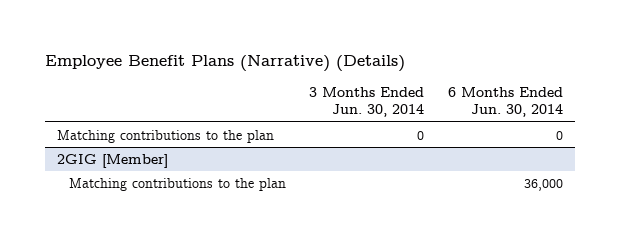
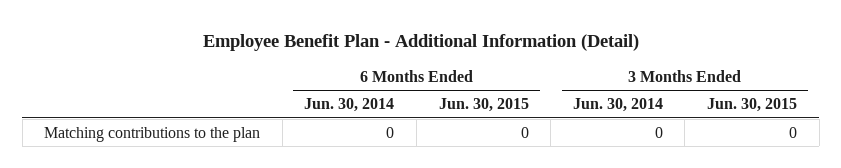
- Employee Benefit Plans (Narrative) (Details)
+ Employee Benefit Plan - Additional Information (Detail)
- | 3 Months Ended Jun. 30, 2014 | 6 Months Ended Jun. 30, 2014
+ | 6 Months Ended Jun. 30, 2014 | 6 Months Ended Jun. 30, 2015 | 3 Months Ended Jun. 30, 2014 | 3 Months Ended Jun. 30, 2015
- 2GIG [Member]
- Matching contributions to the plan | | 36,000

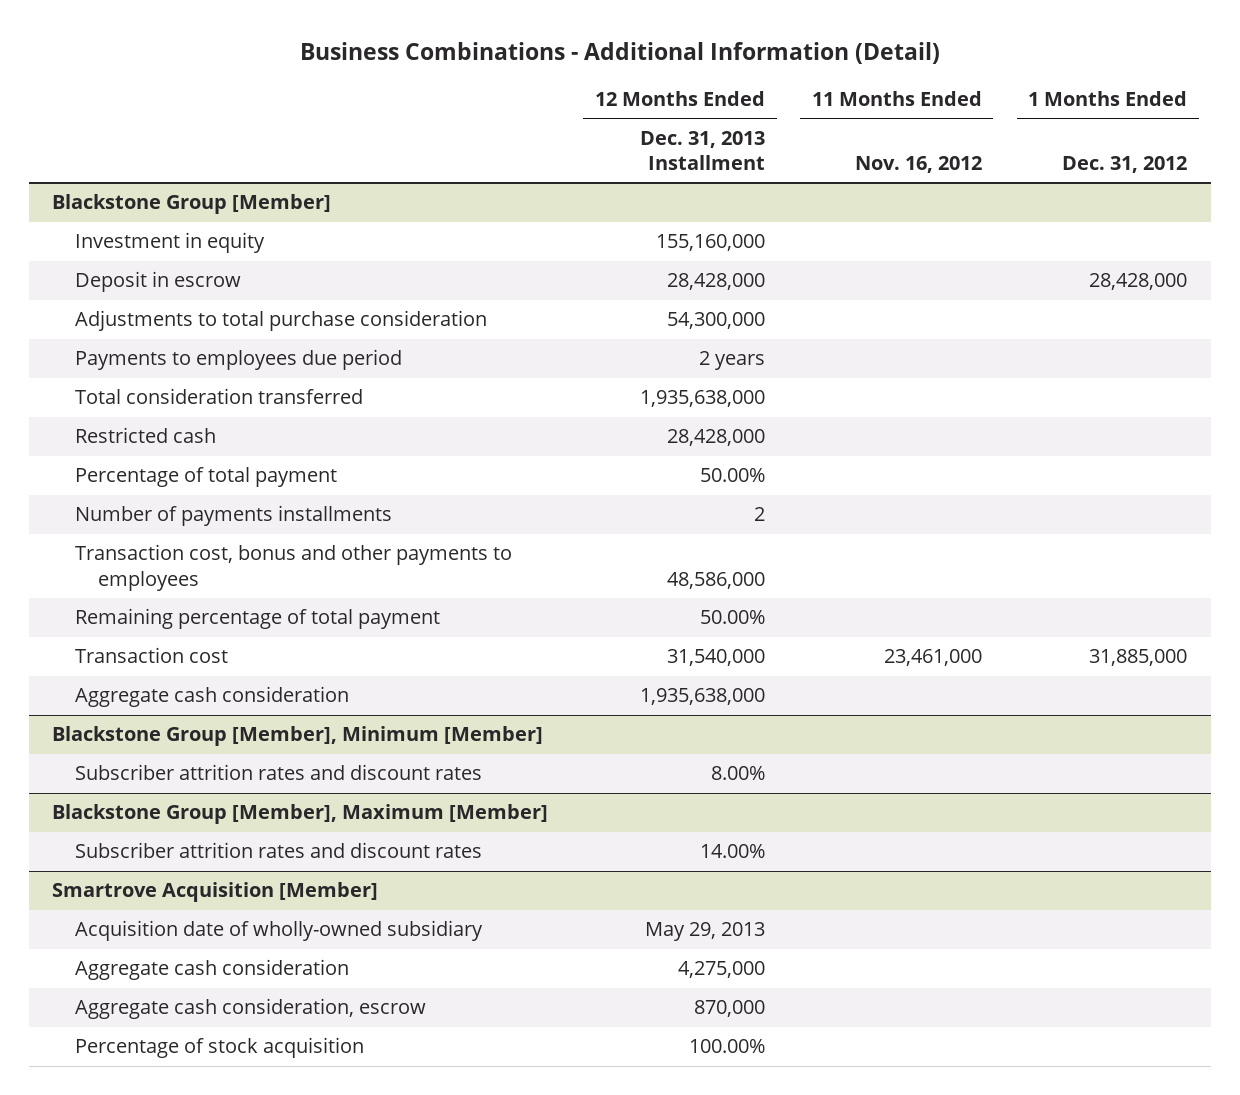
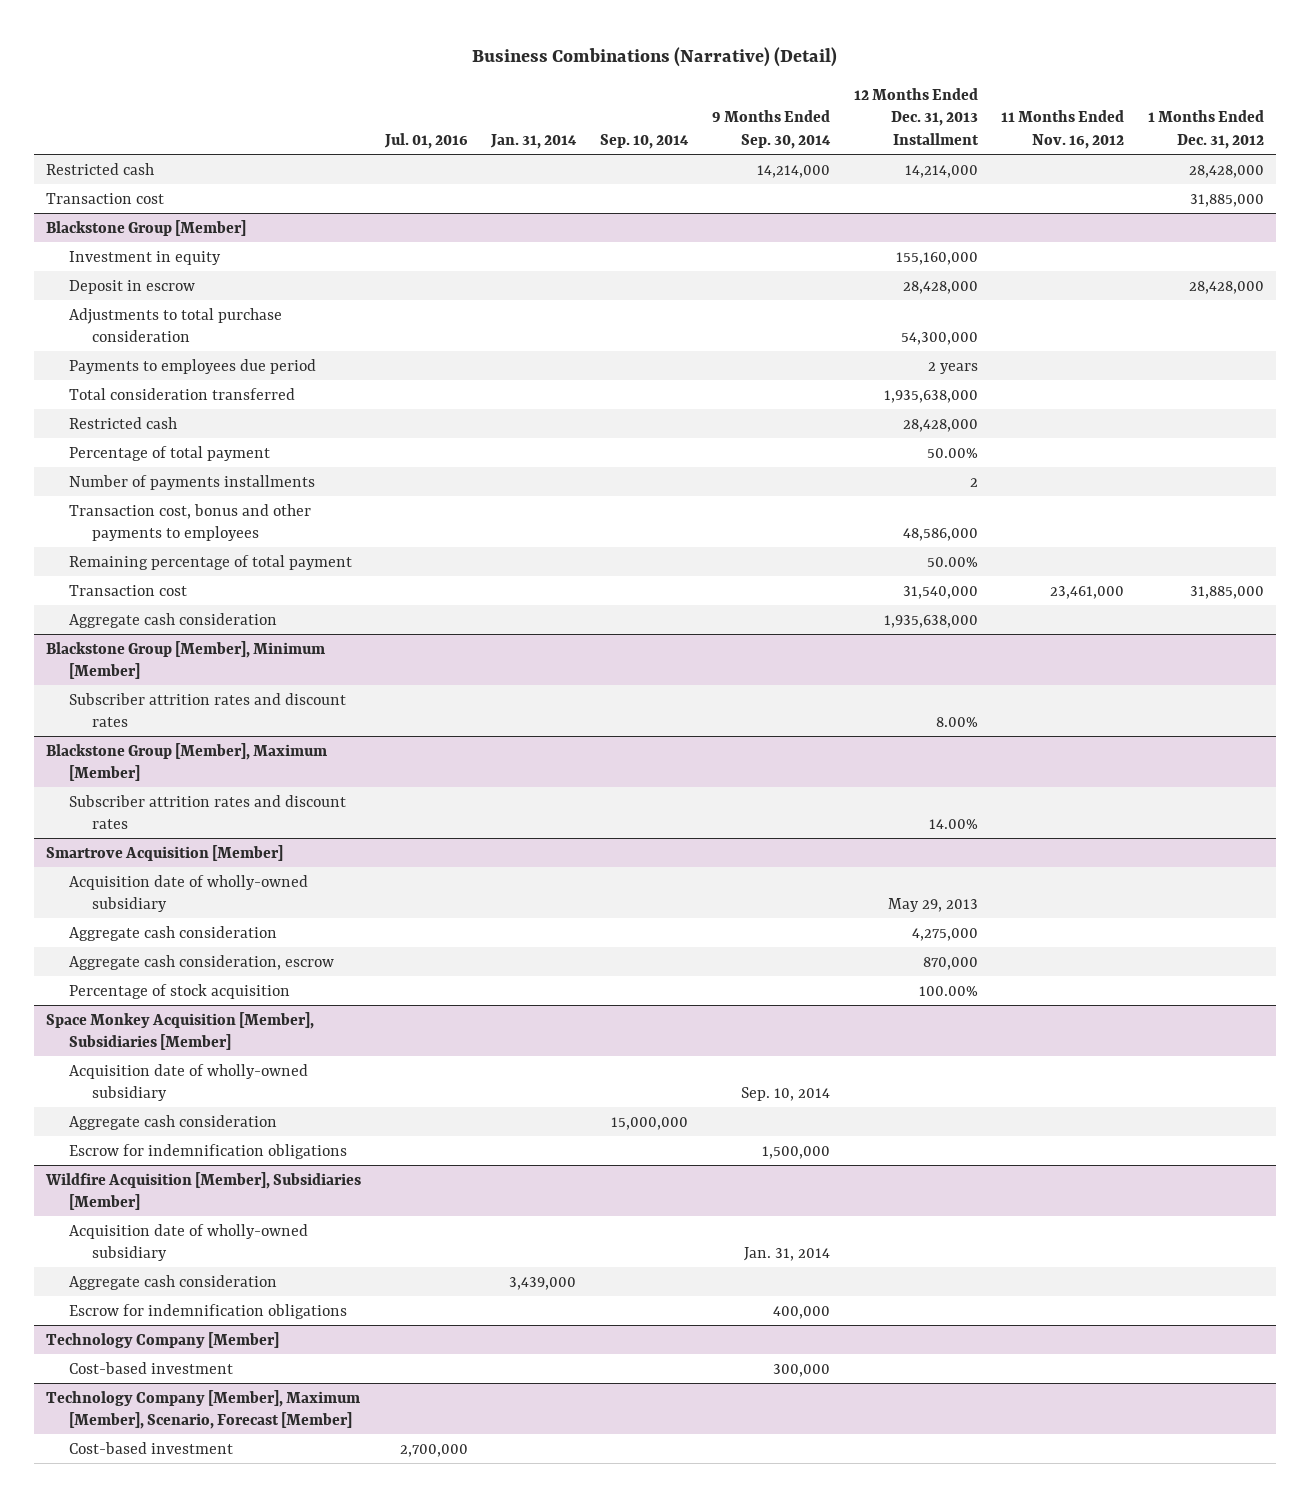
- Business Combinations - Additional Information (Detail)
+ Business Combinations (Narrative) (Detail)
- | 12 Months Ended Dec. 31, 2013 Installment | 11 Months Ended Nov. 16, 2012 | 1 Months Ended Dec. 31, 2012
+ | Jul. 01, 2016 | Jan. 31, 2014 | Sep. 10, 2014 | 9 Months Ended Sep. 30, 2014 | 12 Months Ended Dec. 31, 2013 Installment | 11 Months Ended Nov. 16, 2012 | 1 Months Ended Dec. 31, 2012
+ Restricted cash | | | | 14,214,000 | 14,214,000 | | 28,428,000
+ Transaction cost | | | | | | | 31,885,000
+ Space Monkey Acquisition [Member], Subsidiaries [Member]
+ Acquisition date of wholly-owned subsidiary | | | | Sep. 10, 2014 | | |
+ Aggregate cash consideration | | | 15,000,000 | | | |
+ Escrow for indemnification obligations | | | | 1,500,000 | | |
+ Wildfire Acquisition [Member], Subsidiaries [Member]
+ Acquisition date of wholly-owned subsidiary | | | | Jan. 31, 2014 | | |
+ Aggregate cash consideration | | 3,439,000 | | | | |
+ Escrow for indemnification obligations | | | | 400,000 | | |
+ Technology Company [Member]
+ Cost-based investment | | | | 300,000 | | |
+ Technology Company [Member], Maximum [Member], Scenario, Forecast [Member]
+ Cost-based investment | 2,700,000 | | | | | |

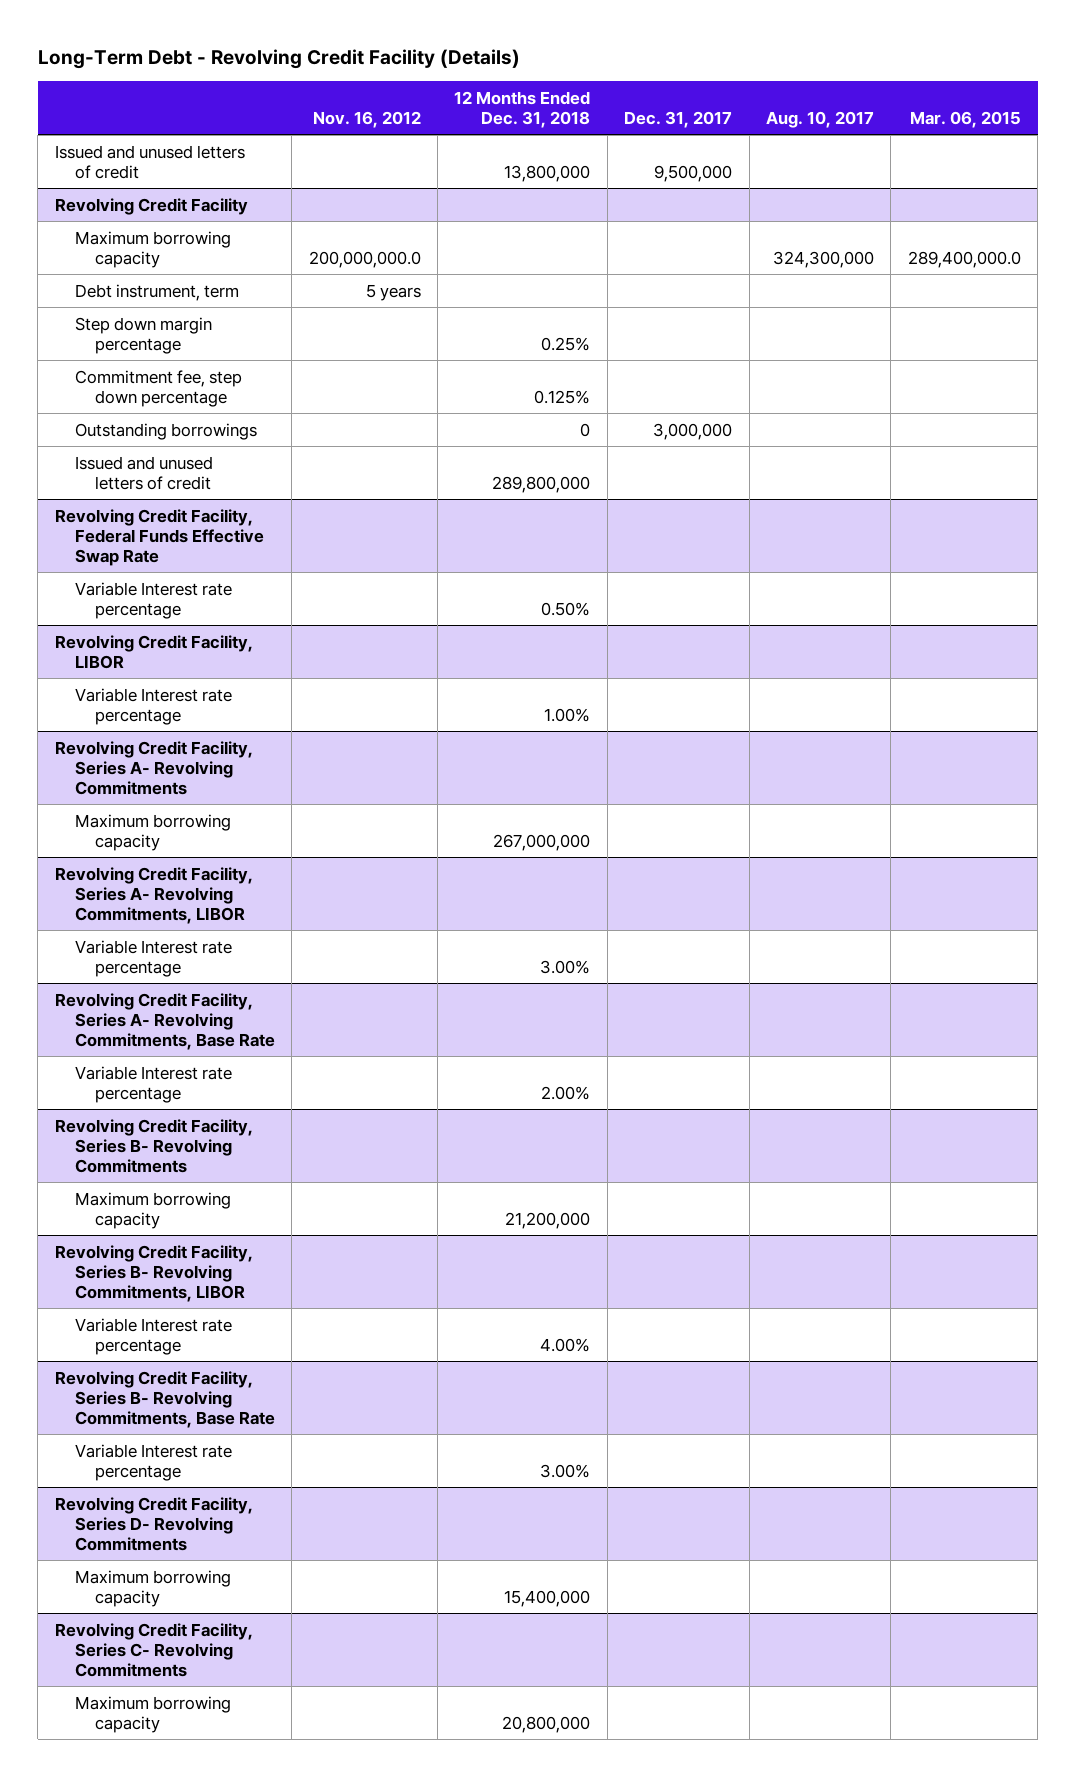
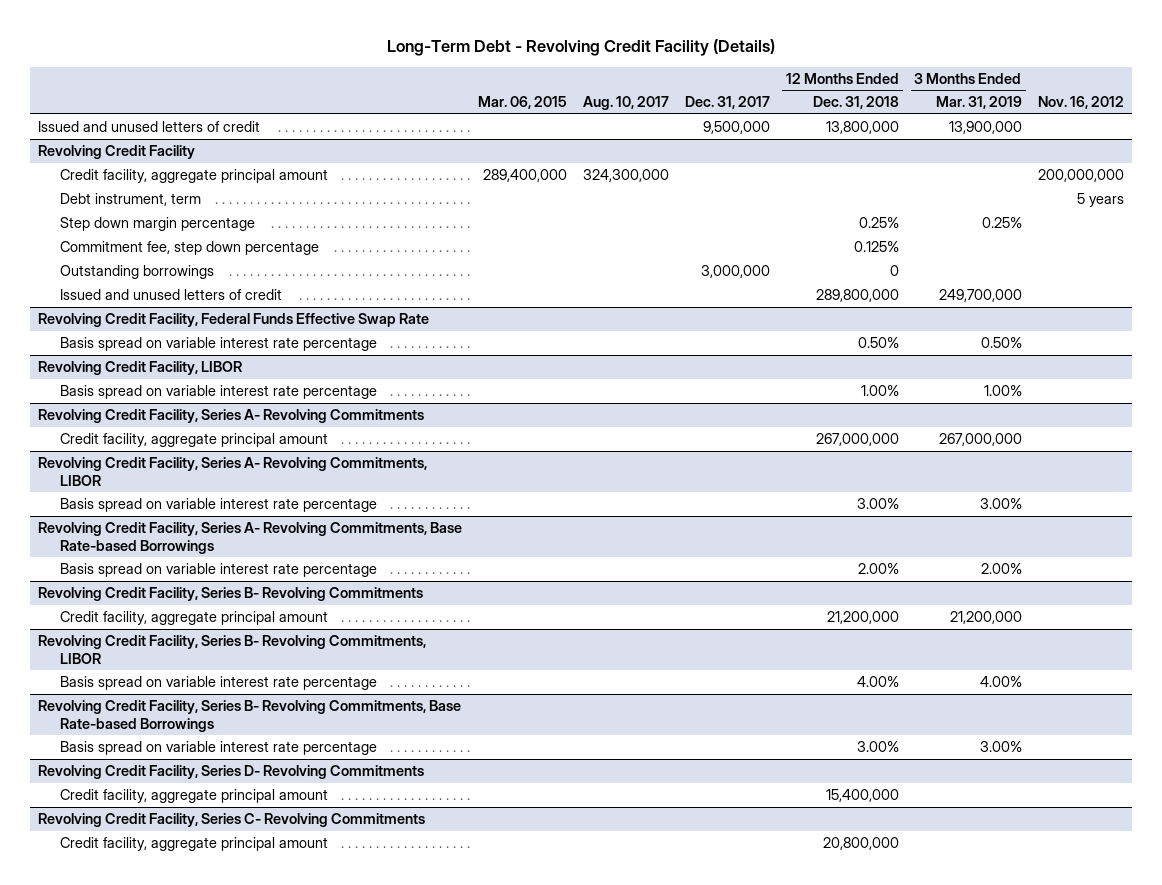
- | Nov. 16, 2012 | 12 Months Ended Dec. 31, 2018 | Dec. 31, 2017 | Aug. 10, 2017 | Mar. 06, 2015
+ | Mar. 06, 2015 | Aug. 10, 2017 | Dec. 31, 2017 | 12 Months Ended Dec. 31, 2018 | 3 Months Ended Mar. 31, 2019 | Nov. 16, 2012
@ Revolving Credit Facility
- Maximum borrowing capacity | 200,000,000.0 | | | 324,300,000 | 289,400,000.0
+ Credit facility, aggregate principal amount | 289,400,000 | 324,300,000 | | | | 200,000,000
@ Revolving Credit Facility, Federal Funds Effective Swap Rate
- Variable Interest rate percentage | | 0.50% | | |
+ Basis spread on variable interest rate percentage | | | | 0.50% | 0.50% |
@ Revolving Credit Facility, LIBOR
- Variable Interest rate percentage | | 1.00% | | |
+ Basis spread on variable interest rate percentage | | | | 1.00% | 1.00% |
@ Revolving Credit Facility, Series A- Revolving Commitments
- Maximum borrowing capacity | | 267,000,000 | | |
+ Credit facility, aggregate principal amount | | | | 267,000,000 | 267,000,000 |
@ Revolving Credit Facility, Series A- Revolving Commitments, LIBOR
- Variable Interest rate percentage | | 3.00% | | |
- Revolving Credit Facility, Series A- Revolving Commitments, Base Rate
- Variable Interest rate percentage | | 2.00% | | |
@ Revolving Credit Facility, Series A- Revolving Commitments, LIBOR
+ Basis spread on variable interest rate percentage | | | | 3.00% | 3.00% |
+ Revolving Credit Facility, Series A- Revolving Commitments, Base Rate-based Borrowings
+ Basis spread on variable interest rate percentage | | | | 2.00% | 2.00% |
@ Revolving Credit Facility, Series B- Revolving Commitments
- Maximum borrowing capacity | | 21,200,000 | | |
+ Credit facility, aggregate principal amount | | | | 21,200,000 | 21,200,000 |
@ Revolving Credit Facility, Series B- Revolving Commitments, LIBOR
- Variable Interest rate percentage | | 4.00% | | |
- Revolving Credit Facility, Series B- Revolving Commitments, Base Rate
- Variable Interest rate percentage | | 3.00% | | |
@ Revolving Credit Facility, Series B- Revolving Commitments, LIBOR
+ Basis spread on variable interest rate percentage | | | | 4.00% | 4.00% |
+ Revolving Credit Facility, Series B- Revolving Commitments, Base Rate-based Borrowings
+ Basis spread on variable interest rate percentage | | | | 3.00% | 3.00% |
@ Revolving Credit Facility, Series D- Revolving Commitments
- Maximum borrowing capacity | | 15,400,000 | | |
+ Credit facility, aggregate principal amount | | | | 15,400,000 | |
@ Revolving Credit Facility, Series C- Revolving Commitments
- Maximum borrowing capacity | | 20,800,000 | | |
+ Credit facility, aggregate principal amount | | | | 20,800,000 | |

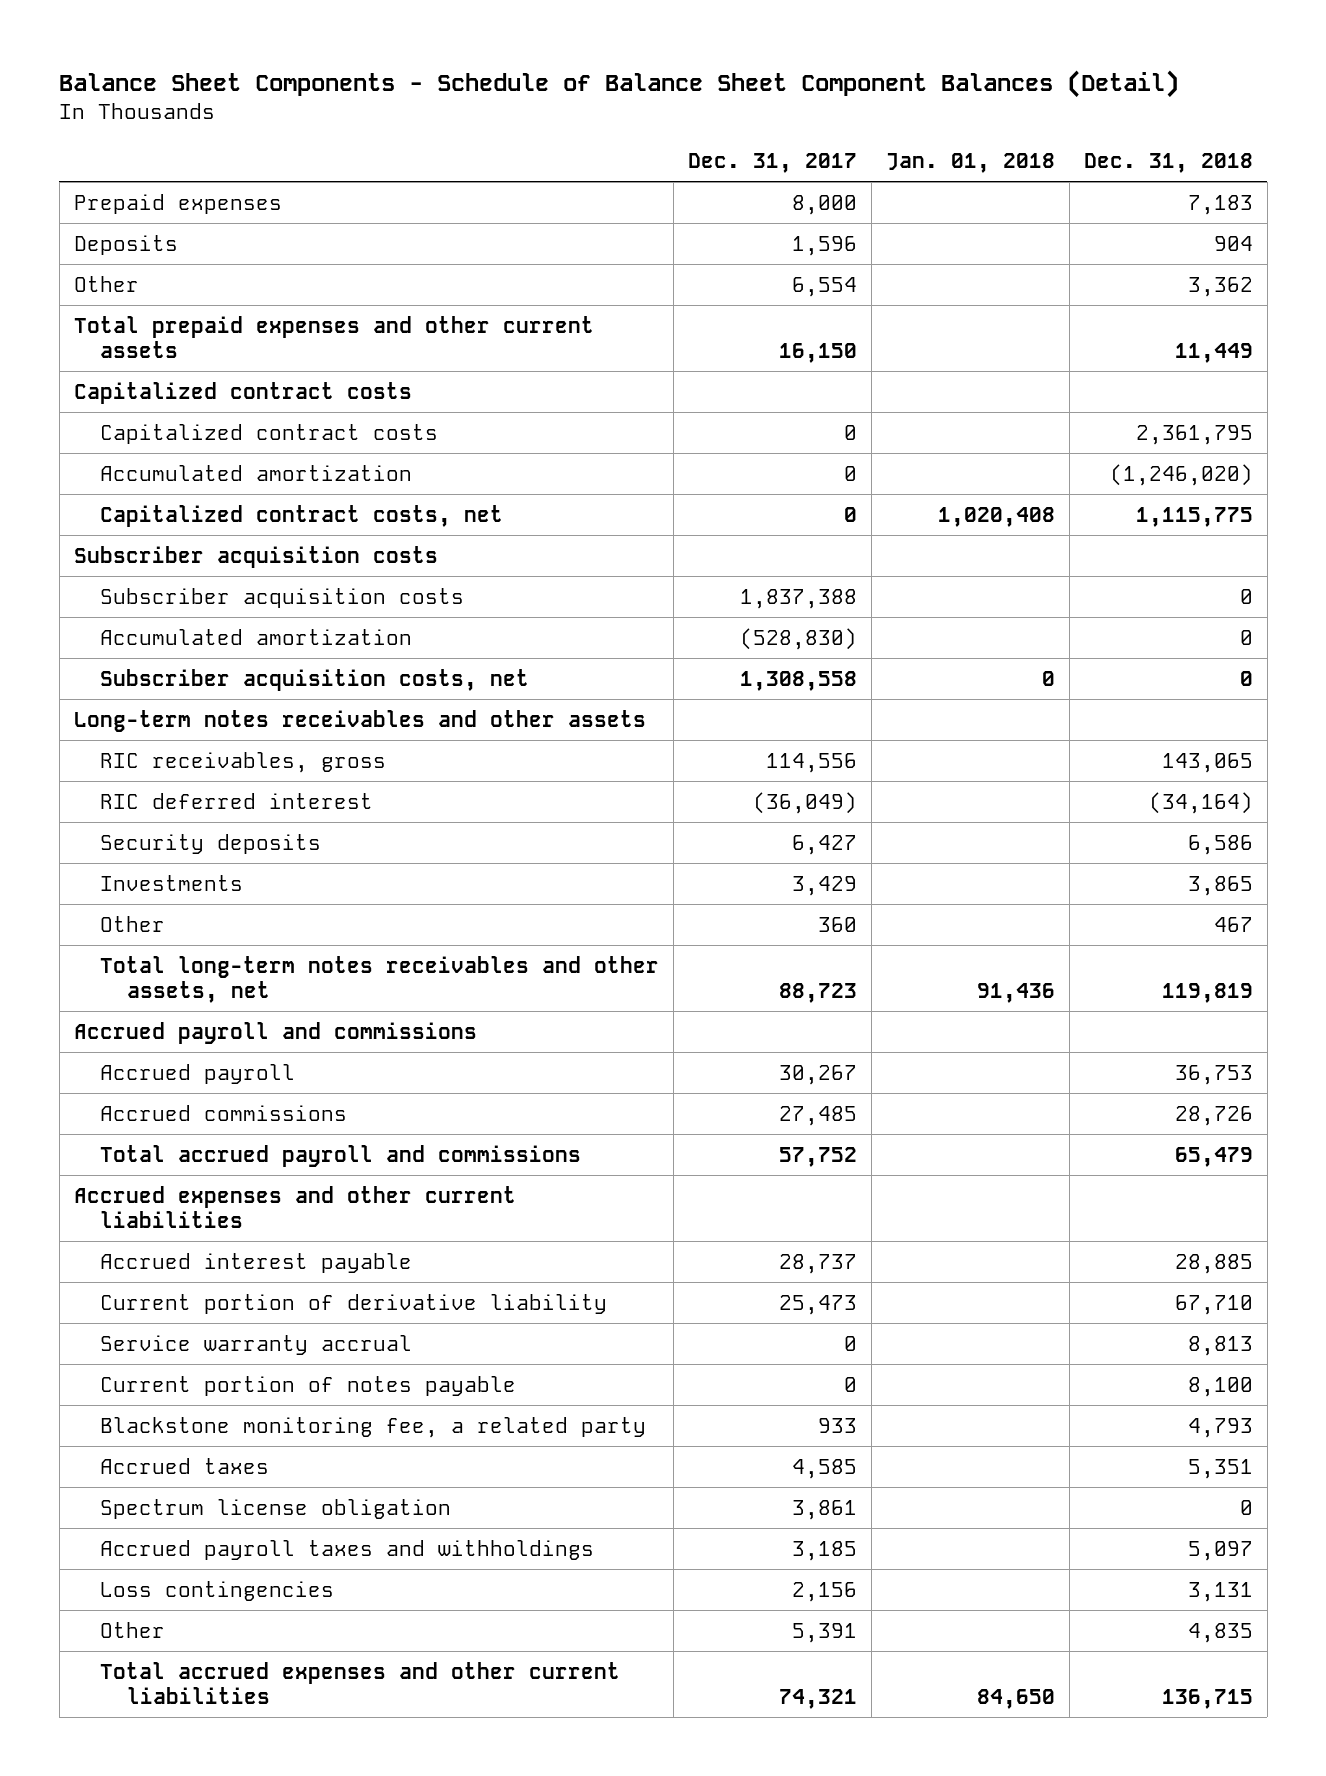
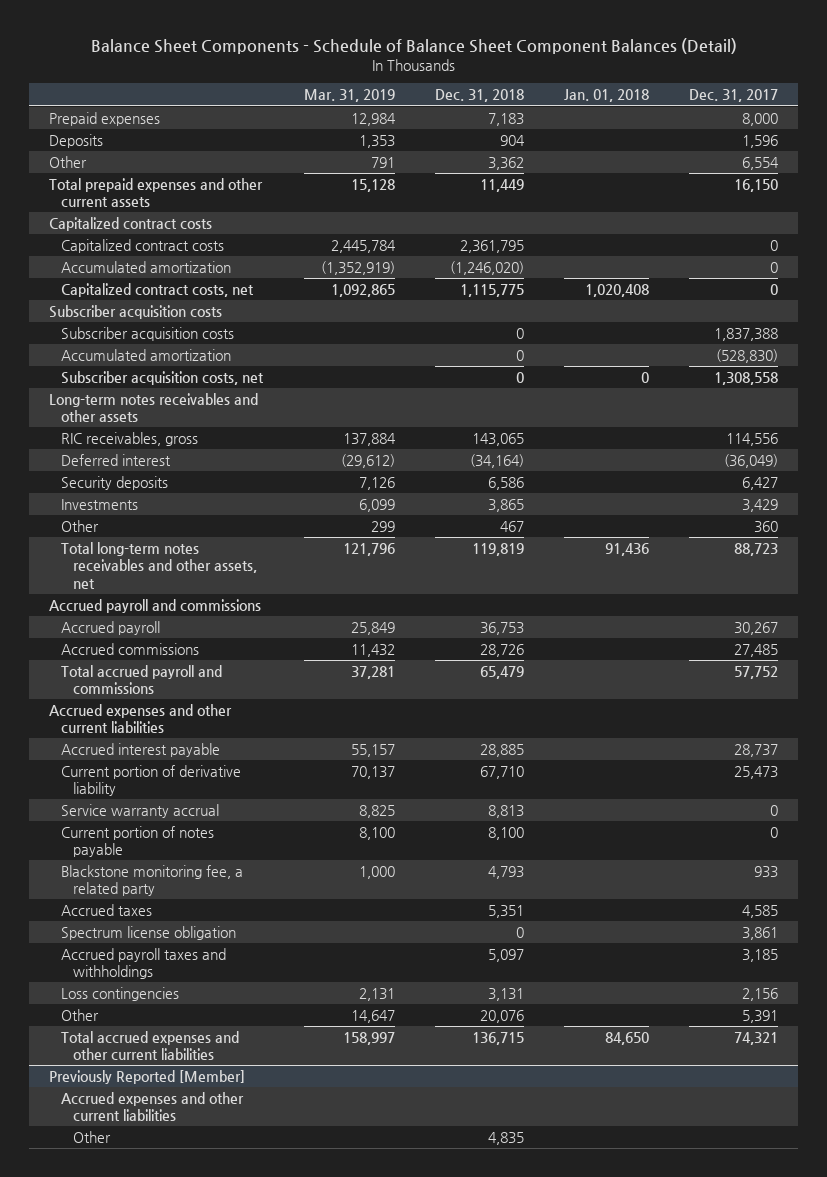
- | Dec. 31, 2017 | Jan. 01, 2018 | Dec. 31, 2018
+ | Mar. 31, 2019 | Dec. 31, 2018 | Jan. 01, 2018 | Dec. 31, 2017
- RIC deferred interest | (36,049) | | (34,164)
+ Deferred interest | (29,612) | (34,164) | | (36,049)
- Other | 5,391 | | 4,835
+ Other | 14,647 | 20,076 | | 5,391
+ Previously Reported [Member]
+ Accrued expenses and other current liabilities
+ Other | | 4,835 | |

